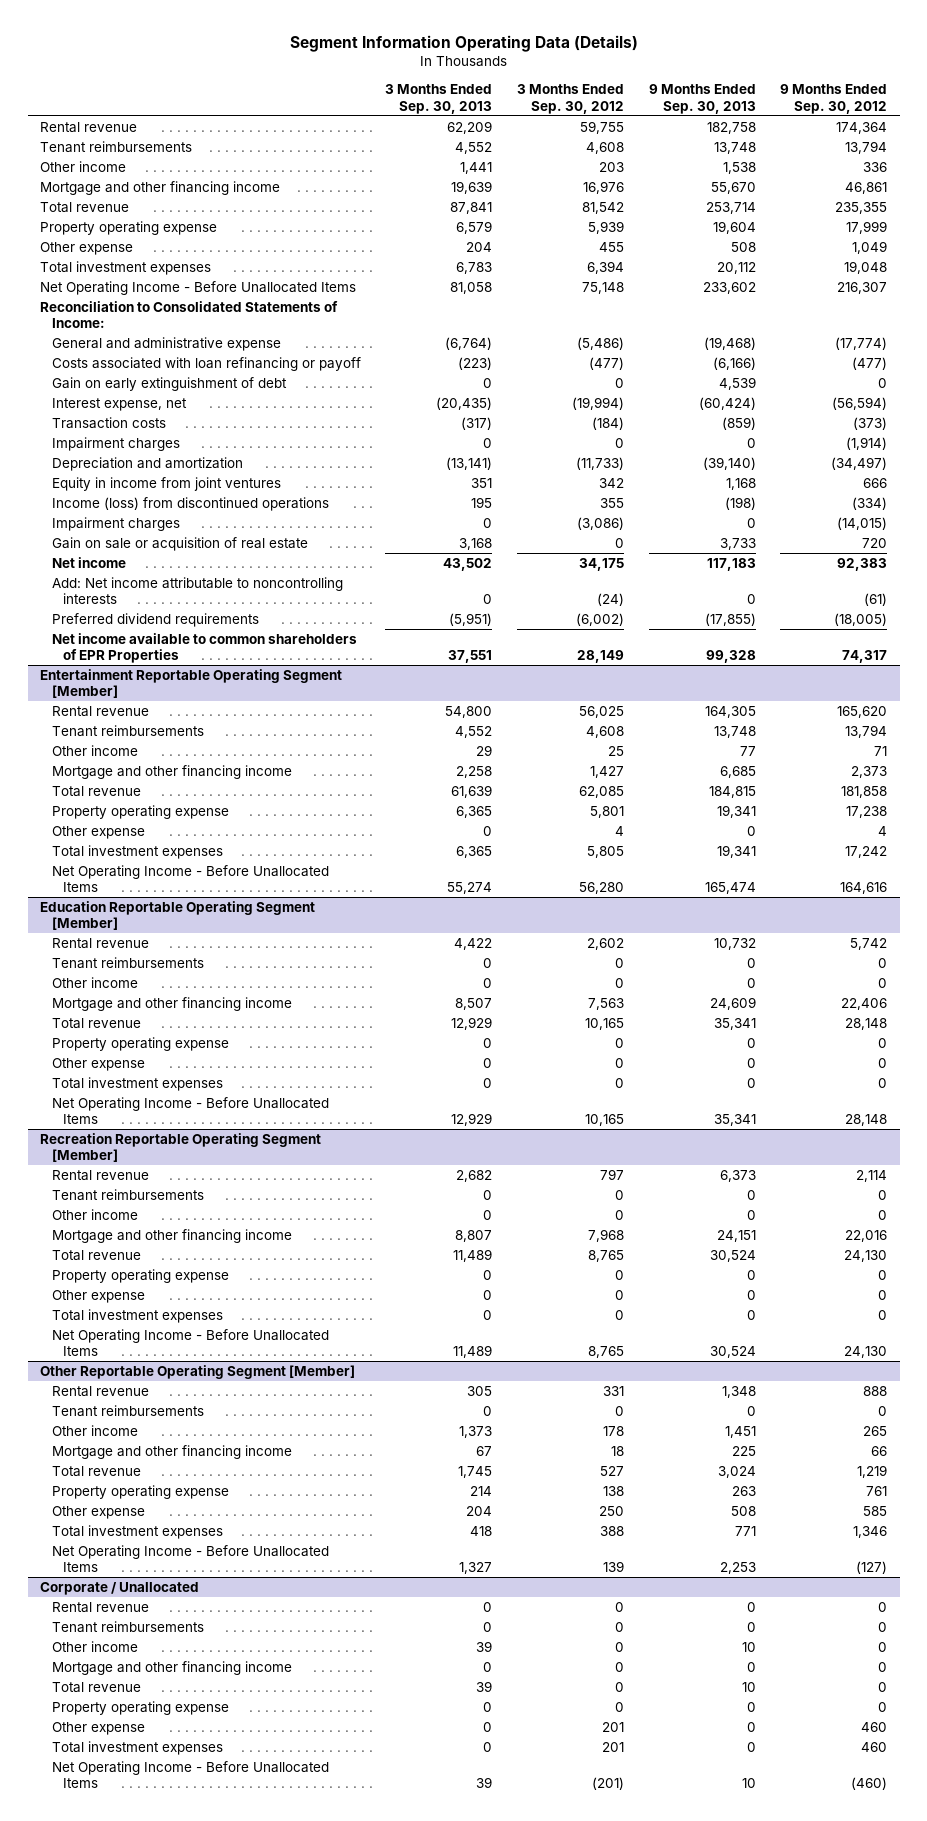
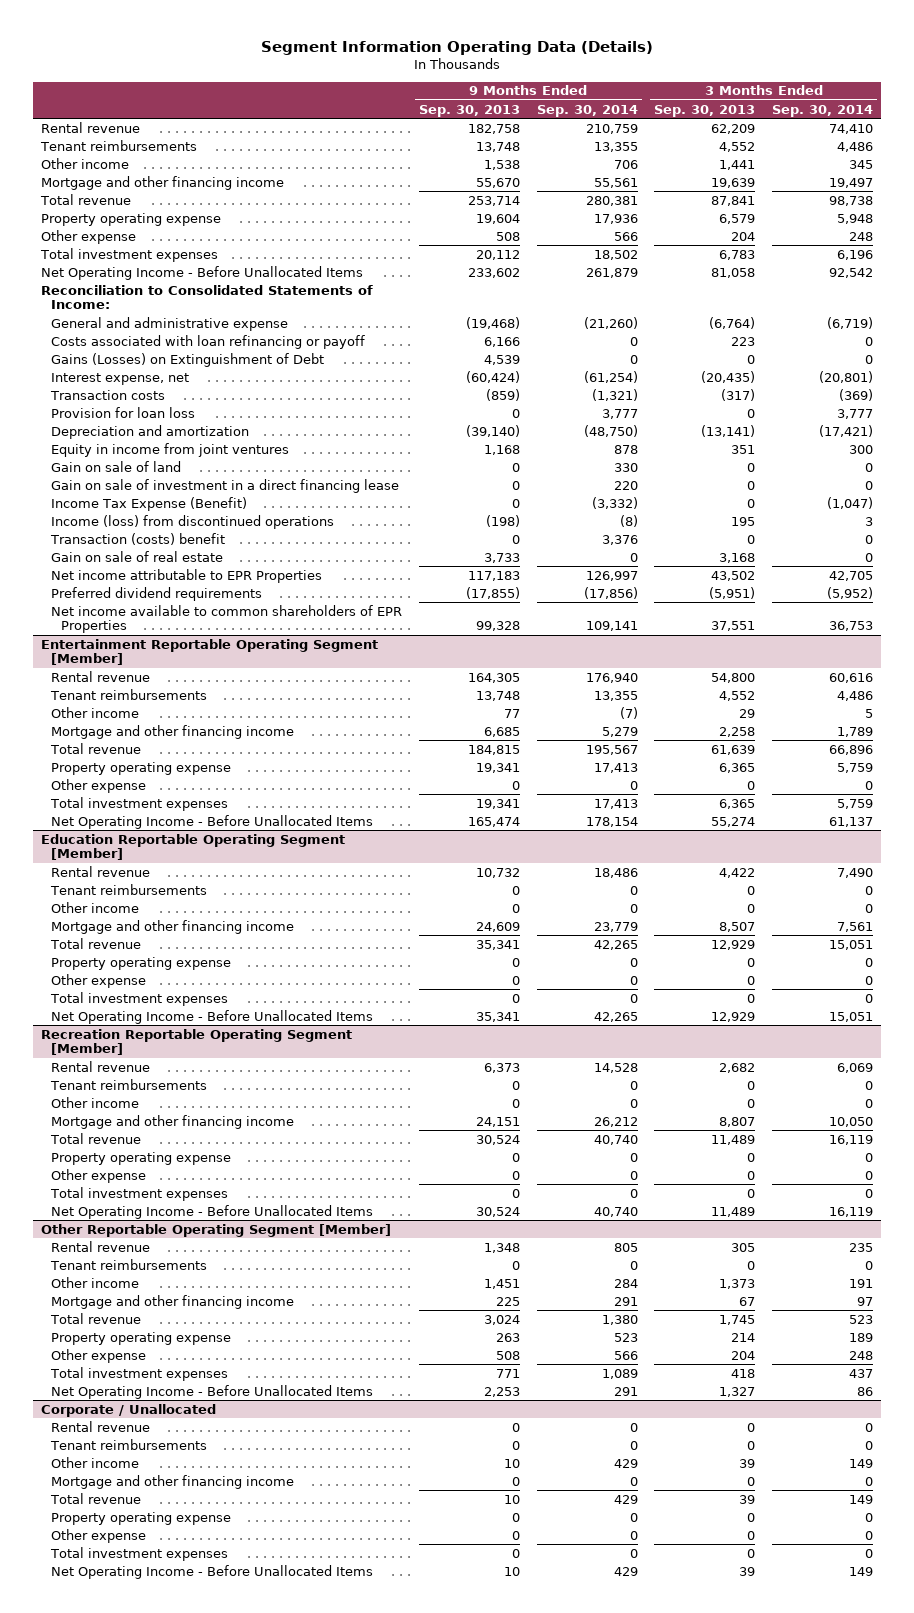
- | 3 Months Ended Sep. 30, 2013 | 3 Months Ended Sep. 30, 2012 | 9 Months Ended Sep. 30, 2013 | 9 Months Ended Sep. 30, 2012
+ | 9 Months Ended Sep. 30, 2013 | 9 Months Ended Sep. 30, 2014 | 3 Months Ended Sep. 30, 2013 | 3 Months Ended Sep. 30, 2014
- Costs associated with loan refinancing or payoff | (223) | (477) | (6,166) | (477)
- Gain on early extinguishment of debt | 0 | 0 | 4,539 | 0
+ Costs associated with loan refinancing or payoff | 6,166 | 0 | 223 | 0
+ Gains (Losses) on Extinguishment of Debt | 4,539 | 0 | 0 | 0
- Impairment charges | 0 | 0 | 0 | (1,914)
+ Provision for loan loss | 0 | 3,777 | 0 | 3,777
+ Gain on sale of land | 0 | 330 | 0 | 0
+ Gain on sale of investment in a direct financing lease | 0 | 220 | 0 | 0
+ Income Tax Expense (Benefit) | 0 | (3,332) | 0 | (1,047)
- Impairment charges | 0 | (3,086) | 0 | (14,015)
- Gain on sale or acquisition of real estate | 3,168 | 0 | 3,733 | 720
- Net income | 43,502 | 34,175 | 117,183 | 92,383
- Add: Net income attributable to noncontrolling interests | 0 | (24) | 0 | (61)
+ Transaction (costs) benefit | 0 | 3,376 | 0 | 0
+ Gain on sale of real estate | 3,733 | 0 | 3,168 | 0
+ Net income attributable to EPR Properties | 117,183 | 126,997 | 43,502 | 42,705

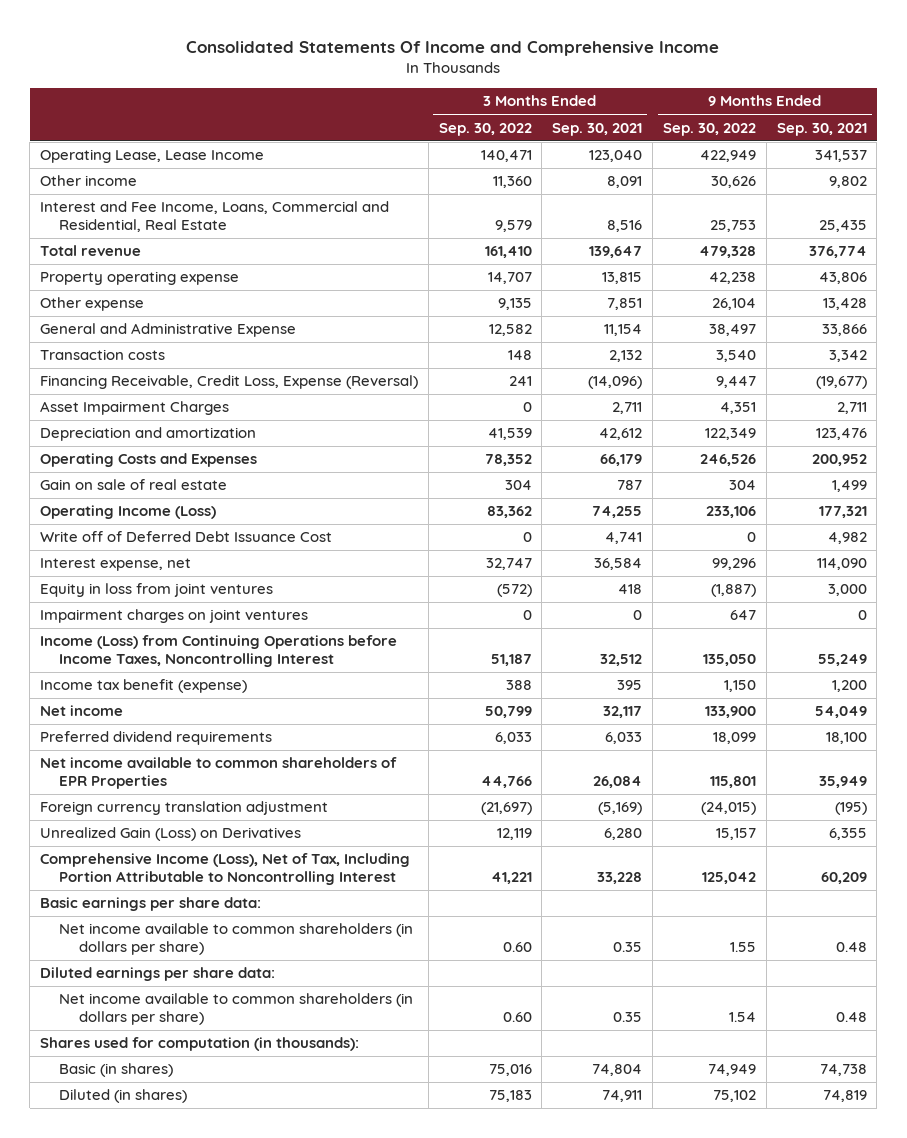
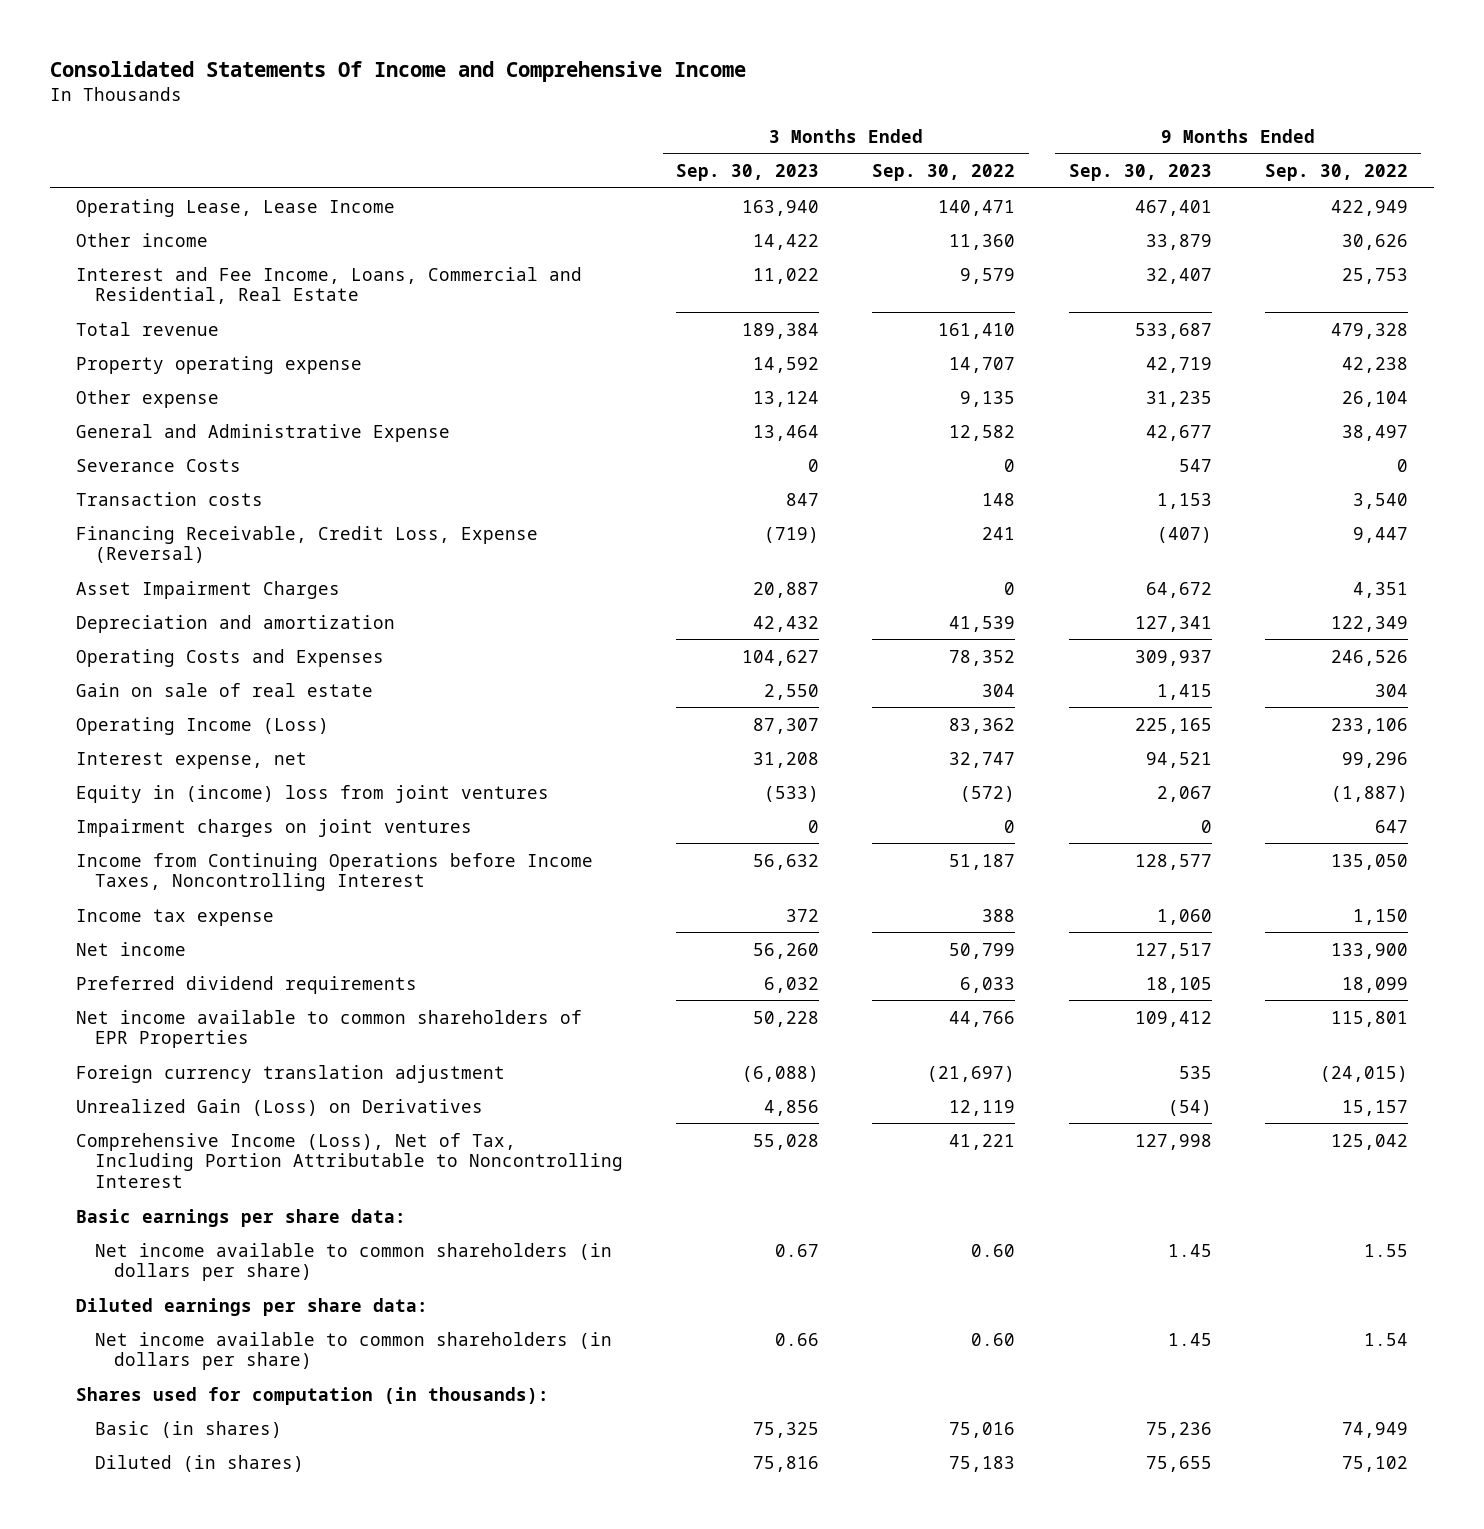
- | 3 Months Ended Sep. 30, 2022 | 3 Months Ended Sep. 30, 2021 | 9 Months Ended Sep. 30, 2022 | 9 Months Ended Sep. 30, 2021
+ | 3 Months Ended Sep. 30, 2023 | 3 Months Ended Sep. 30, 2022 | 9 Months Ended Sep. 30, 2023 | 9 Months Ended Sep. 30, 2022
+ Severance Costs | 0 | 0 | 547 | 0
- Write off of Deferred Debt Issuance Cost | 0 | 4,741 | 0 | 4,982
- Equity in loss from joint ventures | (572) | 418 | (1,887) | 3,000
+ Equity in (income) loss from joint ventures | (533) | (572) | 2,067 | (1,887)
- Income (Loss) from Continuing Operations before Income Taxes, Noncontrolling Interest | 51,187 | 32,512 | 135,050 | 55,249
- Income tax benefit (expense) | 388 | 395 | 1,150 | 1,200
+ Income from Continuing Operations before Income Taxes, Noncontrolling Interest | 56,632 | 51,187 | 128,577 | 135,050
+ Income tax expense | 372 | 388 | 1,060 | 1,150

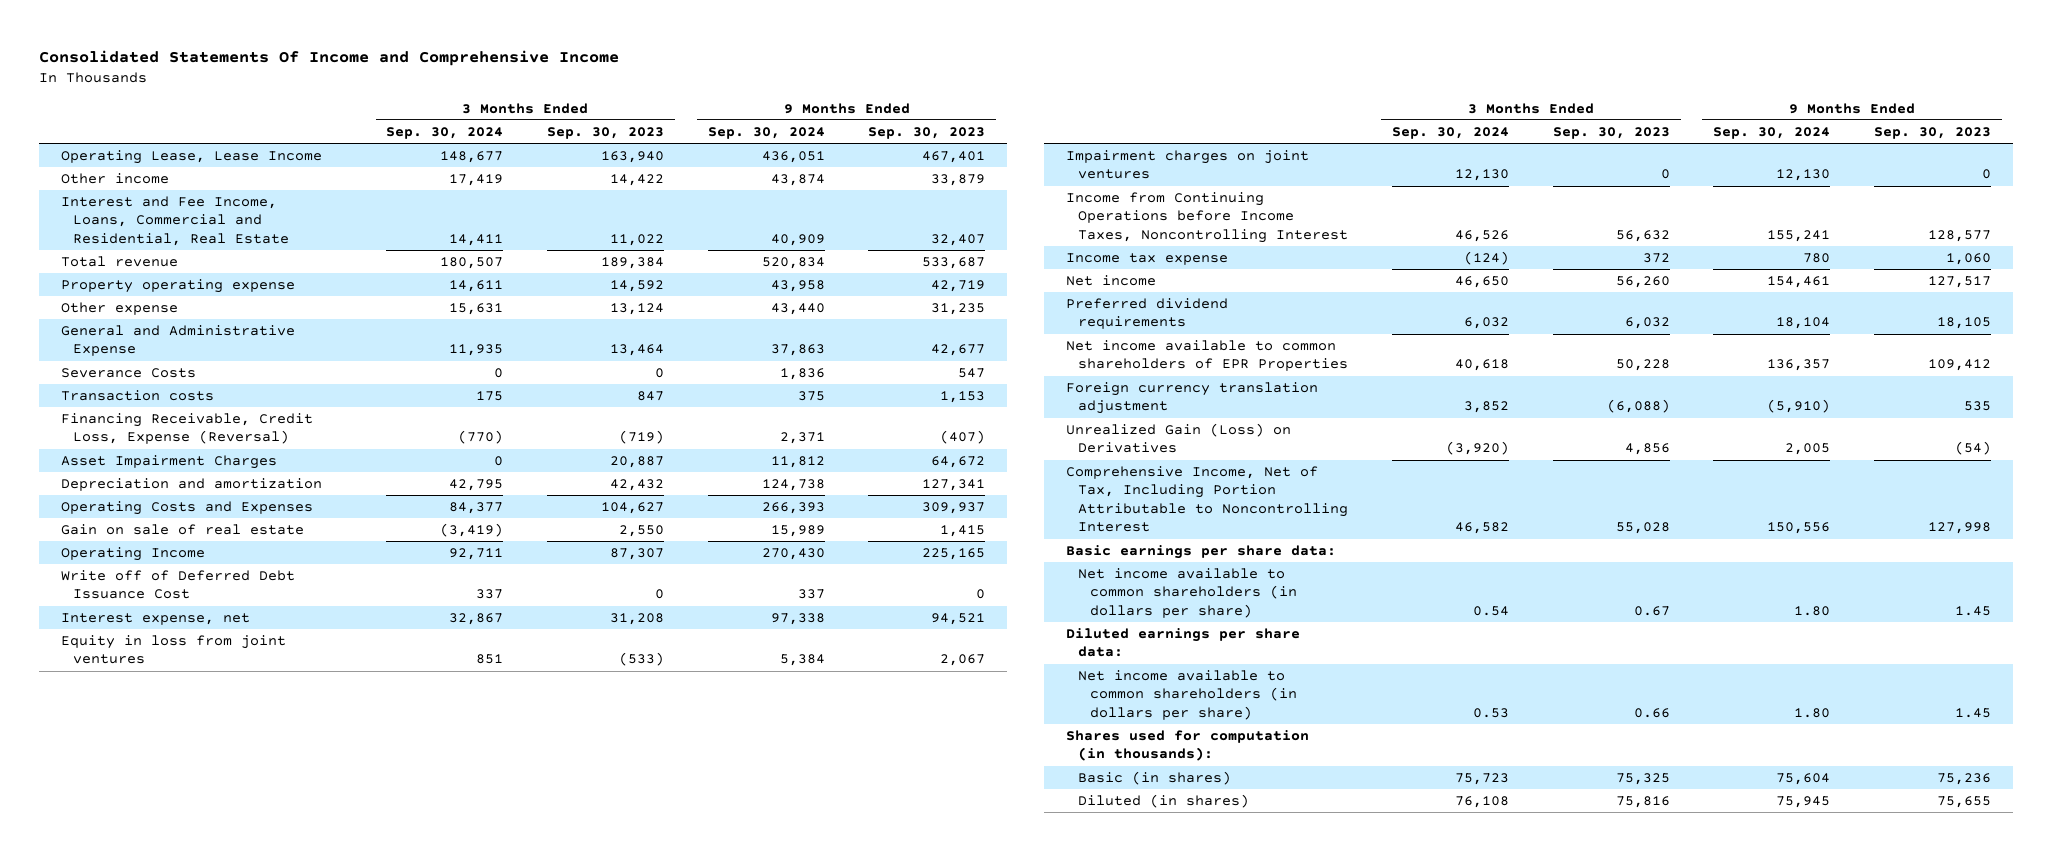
- | 3 Months Ended Sep. 30, 2023 | 3 Months Ended Sep. 30, 2022 | 9 Months Ended Sep. 30, 2023 | 9 Months Ended Sep. 30, 2022
+ | 3 Months Ended Sep. 30, 2024 | 3 Months Ended Sep. 30, 2023 | 9 Months Ended Sep. 30, 2024 | 9 Months Ended Sep. 30, 2023
- Operating Income (Loss) | 87,307 | 83,362 | 225,165 | 233,106
+ Operating Income | 92,711 | 87,307 | 270,430 | 225,165
+ Write off of Deferred Debt Issuance Cost | 337 | 0 | 337 | 0
- Equity in (income) loss from joint ventures | (533) | (572) | 2,067 | (1,887)
+ Equity in loss from joint ventures | 851 | (533) | 5,384 | 2,067
- Comprehensive Income (Loss), Net of Tax, Including Portion Attributable to Noncontrolling Interest | 55,028 | 41,221 | 127,998 | 125,042
+ Comprehensive Income, Net of Tax, Including Portion Attributable to Noncontrolling Interest | 46,582 | 55,028 | 150,556 | 127,998

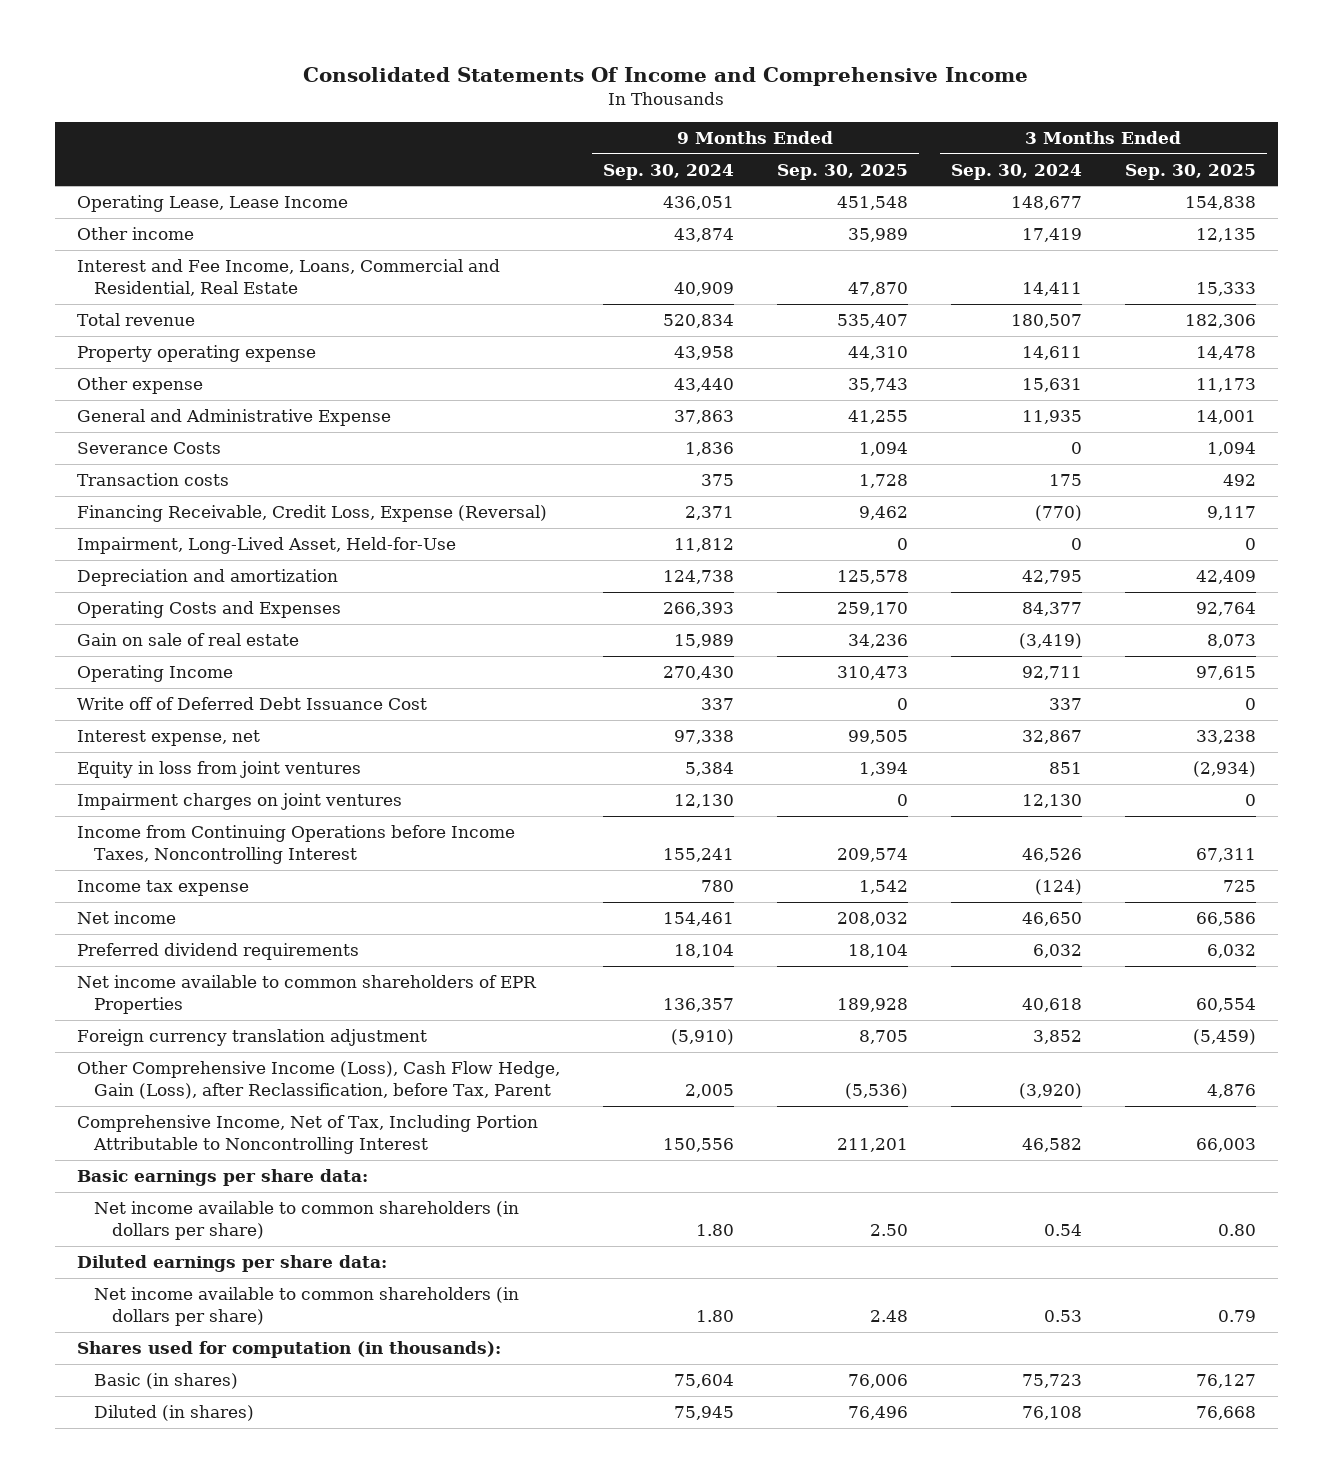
- | 3 Months Ended Sep. 30, 2024 | 3 Months Ended Sep. 30, 2023 | 9 Months Ended Sep. 30, 2024 | 9 Months Ended Sep. 30, 2023
+ | 9 Months Ended Sep. 30, 2024 | 9 Months Ended Sep. 30, 2025 | 3 Months Ended Sep. 30, 2024 | 3 Months Ended Sep. 30, 2025
- Asset Impairment Charges | 0 | 20,887 | 11,812 | 64,672
+ Impairment, Long-Lived Asset, Held-for-Use | 11,812 | 0 | 0 | 0
- Unrealized Gain (Loss) on Derivatives | (3,920) | 4,856 | 2,005 | (54)
+ Other Comprehensive Income (Loss), Cash Flow Hedge, Gain (Loss), after Reclassification, before Tax, Parent | 2,005 | (5,536) | (3,920) | 4,876

